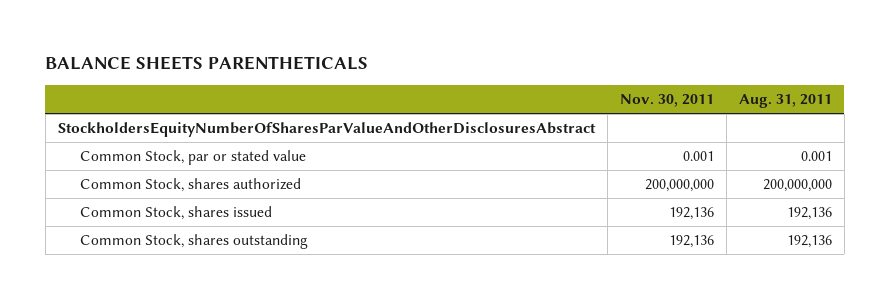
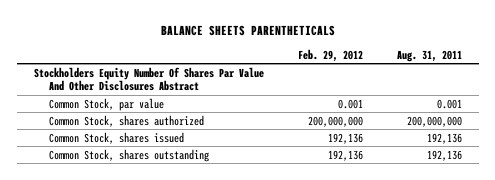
- | Nov. 30, 2011 | Aug. 31, 2011
+ | Feb. 29, 2012 | Aug. 31, 2011
- StockholdersEquityNumberOfSharesParValueAndOtherDisclosuresAbstract
- Common Stock, par or stated value | 0.001 | 0.001
+ Stockholders Equity Number Of Shares Par Value And Other Disclosures Abstract
+ Common Stock, par value | 0.001 | 0.001

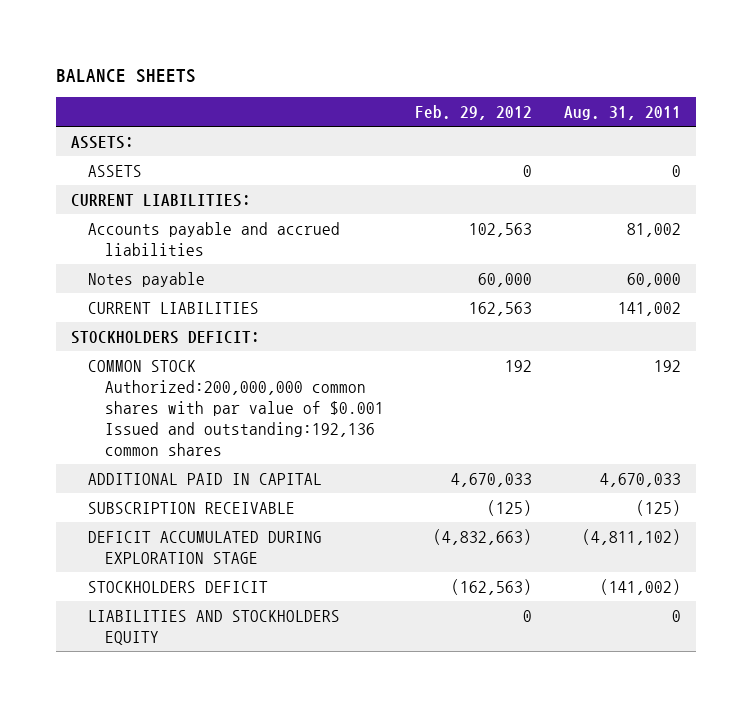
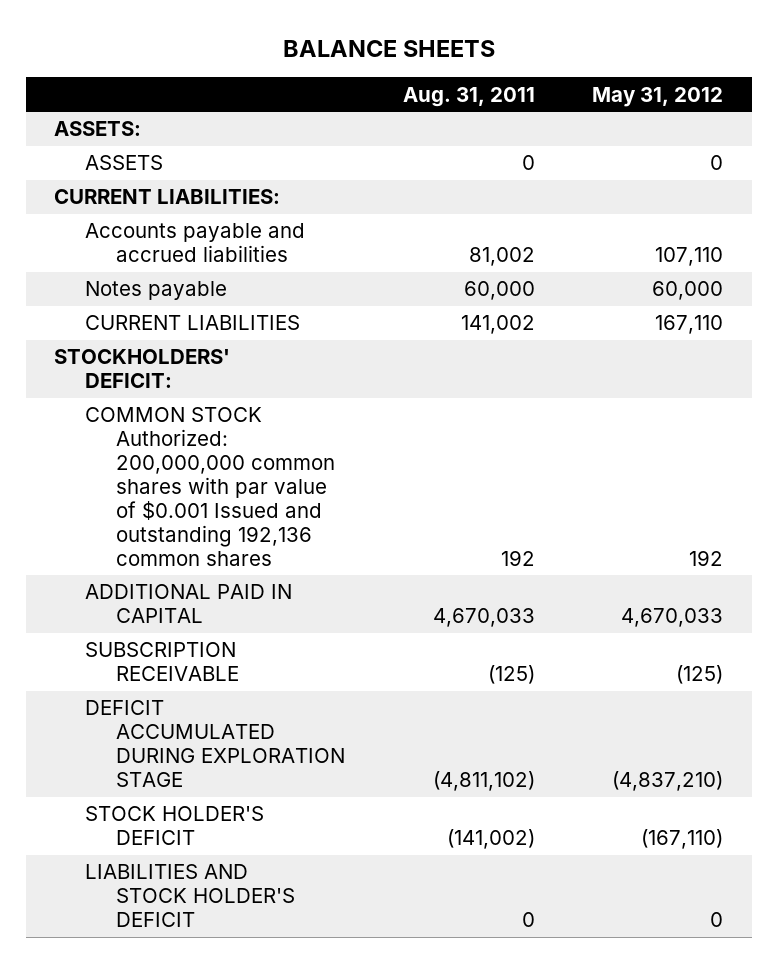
- | Feb. 29, 2012 | Aug. 31, 2011
+ | Aug. 31, 2011 | May 31, 2012
- STOCKHOLDERS DEFICIT:
- COMMON STOCK Authorized:200,000,000 common shares with par value of $0.001 Issued and outstanding:192,136 common shares | 192 | 192
+ STOCKHOLDERS' DEFICIT:
+ COMMON STOCK Authorized: 200,000,000 common shares with par value of $0.001 Issued and outstanding 192,136 common shares | 192 | 192
- STOCKHOLDERS DEFICIT | (162,563) | (141,002)
- LIABILITIES AND STOCKHOLDERS EQUITY | 0 | 0
+ STOCK HOLDER'S DEFICIT | (141,002) | (167,110)
+ LIABILITIES AND STOCK HOLDER'S DEFICIT | 0 | 0

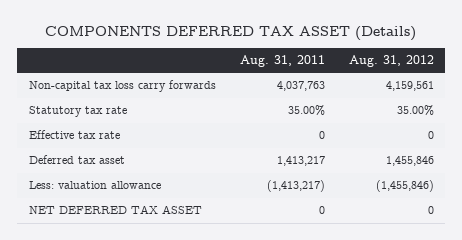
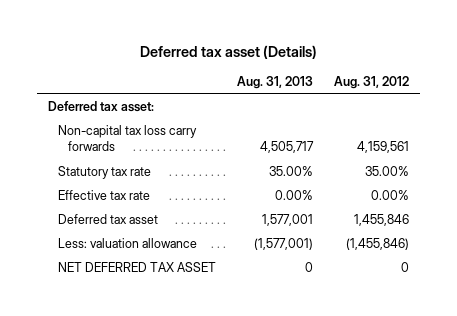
- COMPONENTS DEFERRED TAX ASSET (Details)
+ Deferred tax asset (Details)
- | Aug. 31, 2011 | Aug. 31, 2012
+ | Aug. 31, 2013 | Aug. 31, 2012
+ Deferred tax asset:
- Effective tax rate | 0 | 0
+ Effective tax rate | 0.00% | 0.00%

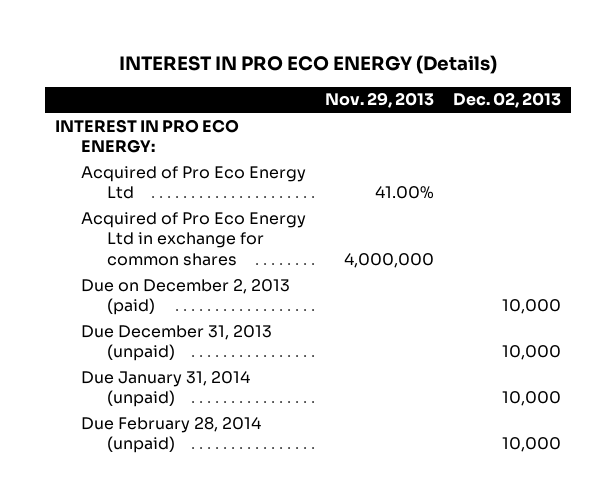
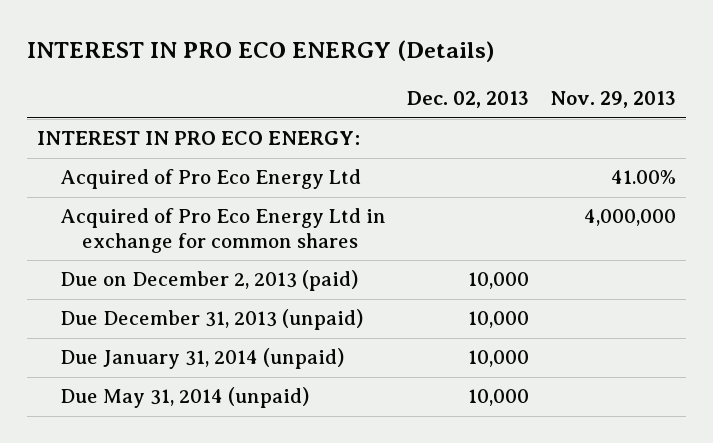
- | Nov. 29, 2013 | Dec. 02, 2013
+ | Dec. 02, 2013 | Nov. 29, 2013
- Due February 28, 2014 (unpaid) | | 10,000
+ Due May 31, 2014 (unpaid) | 10,000 |

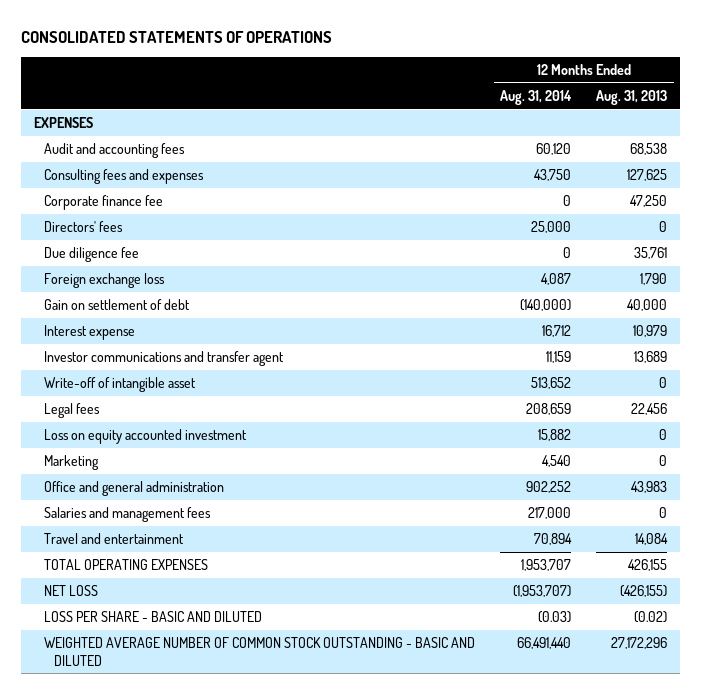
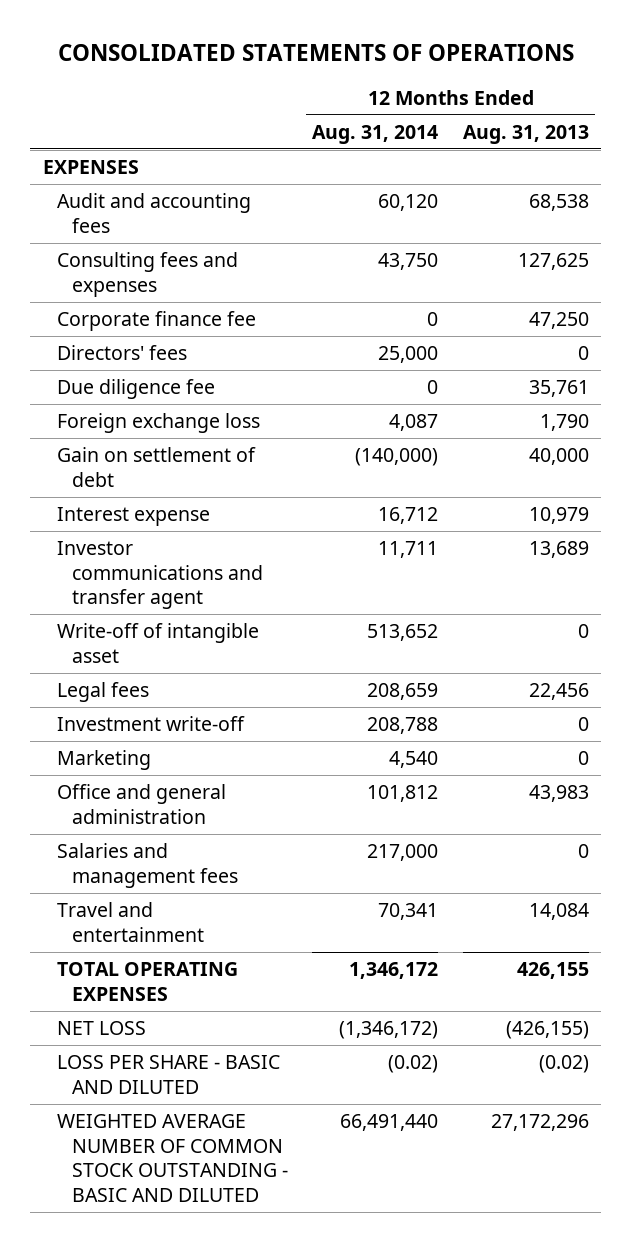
- Investor communications and transfer agent | 11,159 | 13,689
+ Investor communications and transfer agent | 11,711 | 13,689
- Loss on equity accounted investment | 15,882 | 0
+ Investment write-off | 208,788 | 0
- Office and general administration | 902,252 | 43,983
+ Office and general administration | 101,812 | 43,983
- Travel and entertainment | 70,894 | 14,084
- TOTAL OPERATING EXPENSES | 1,953,707 | 426,155
- NET LOSS | (1,953,707) | (426,155)
- LOSS PER SHARE - BASIC AND DILUTED | (0.03) | (0.02)
+ Travel and entertainment | 70,341 | 14,084
+ TOTAL OPERATING EXPENSES | 1,346,172 | 426,155
+ NET LOSS | (1,346,172) | (426,155)
+ LOSS PER SHARE - BASIC AND DILUTED | (0.02) | (0.02)

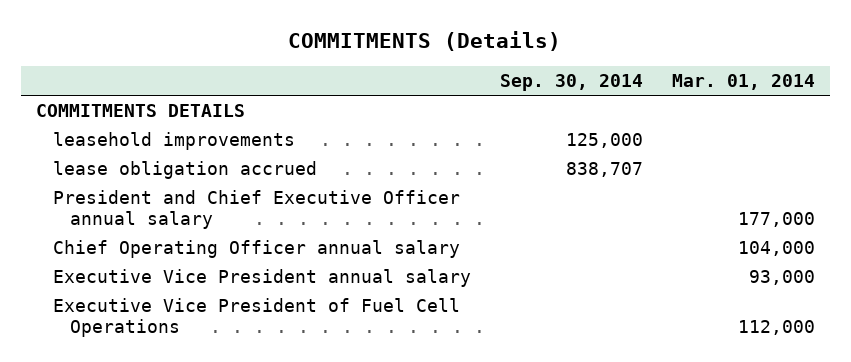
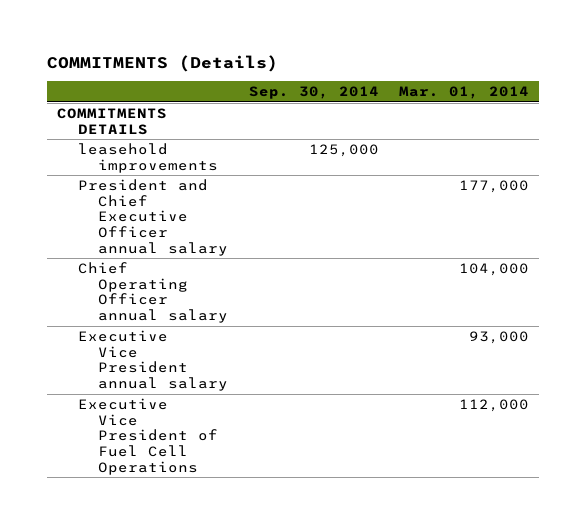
- lease obligation accrued | 838,707 |

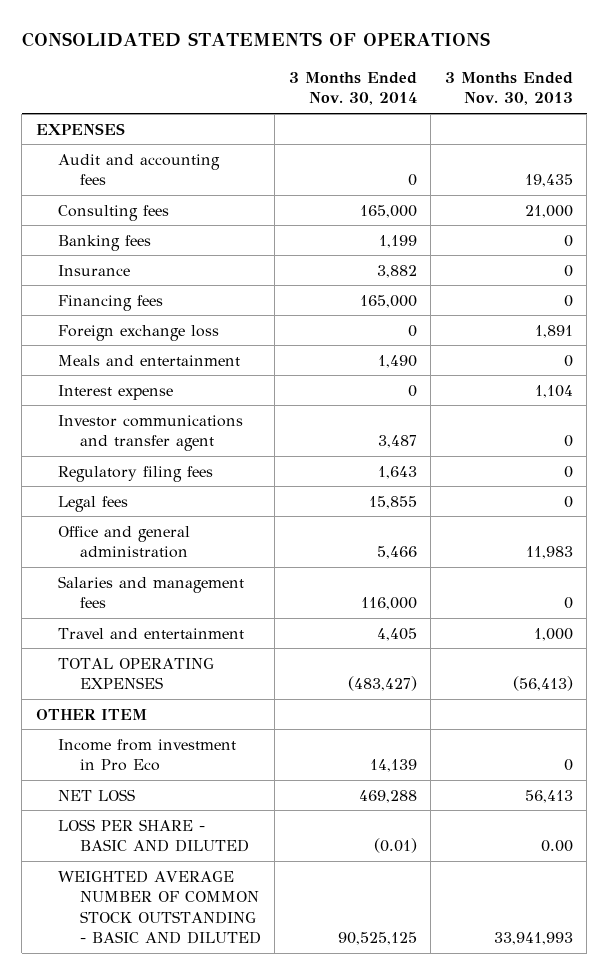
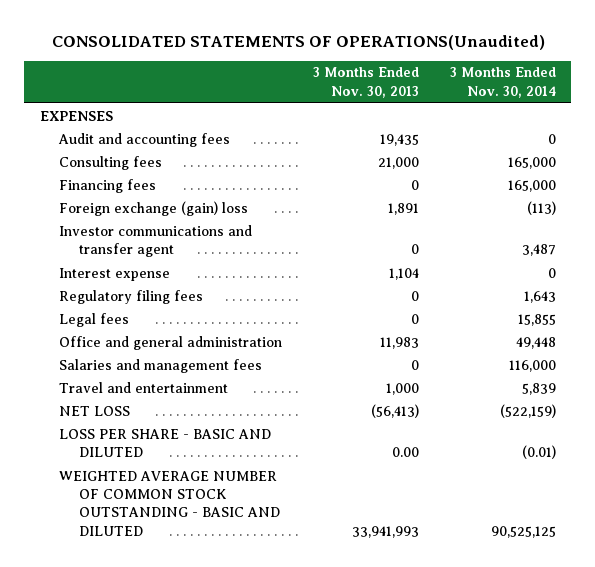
- CONSOLIDATED STATEMENTS OF OPERATIONS
+ CONSOLIDATED STATEMENTS OF OPERATIONS(Unaudited)
- | 3 Months Ended Nov. 30, 2014 | 3 Months Ended Nov. 30, 2013
+ | 3 Months Ended Nov. 30, 2013 | 3 Months Ended Nov. 30, 2014
- Banking fees | 1,199 | 0
- Insurance | 3,882 | 0
- Foreign exchange loss | 0 | 1,891
- Meals and entertainment | 1,490 | 0
+ Foreign exchange (gain) loss | 1,891 | (113)
moved down: Interest expense | 1,104 | 0
- Office and general administration | 5,466 | 11,983
+ Office and general administration | 11,983 | 49,448
- Travel and entertainment | 4,405 | 1,000
- TOTAL OPERATING EXPENSES | (483,427) | (56,413)
- OTHER ITEM
- Income from investment in Pro Eco | 14,139 | 0
- NET LOSS | 469,288 | 56,413
+ Travel and entertainment | 1,000 | 5,839
+ NET LOSS | (56,413) | (522,159)

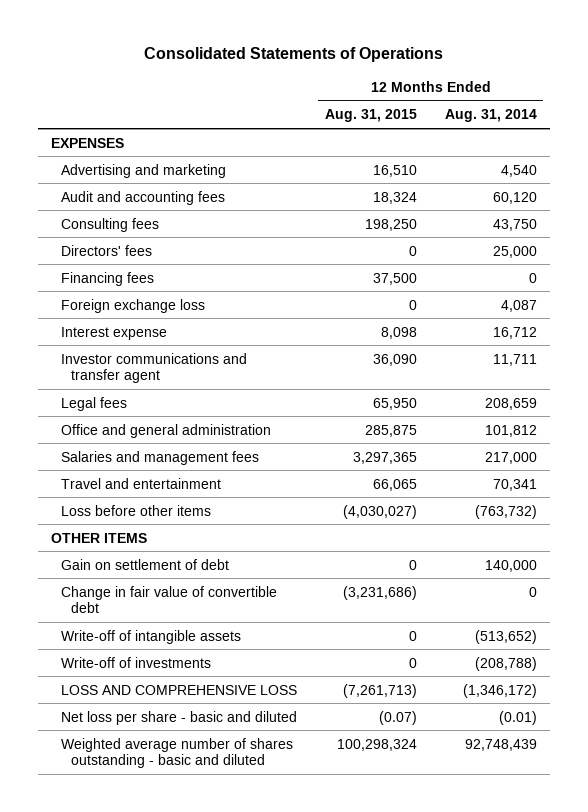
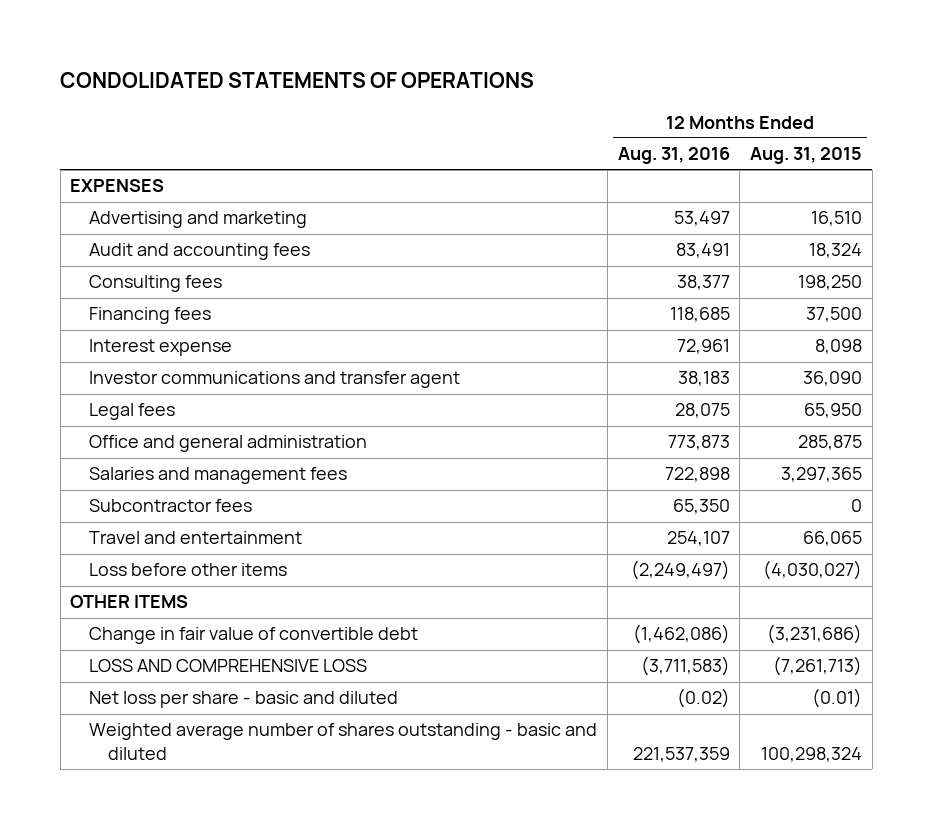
- Consolidated Statements of Operations
+ CONDOLIDATED STATEMENTS OF OPERATIONS
- | 12 Months Ended Aug. 31, 2015 | 12 Months Ended Aug. 31, 2014
+ | 12 Months Ended Aug. 31, 2016 | 12 Months Ended Aug. 31, 2015
- Directors' fees | 0 | 25,000
- Foreign exchange loss | 0 | 4,087
+ Subcontractor fees | 65,350 | 0
- Gain on settlement of debt | 0 | 140,000
- Write-off of intangible assets | 0 | (513,652)
- Write-off of investments | 0 | (208,788)
- Net loss per share - basic and diluted | (0.07) | (0.01)
+ Net loss per share - basic and diluted | (0.02) | (0.01)

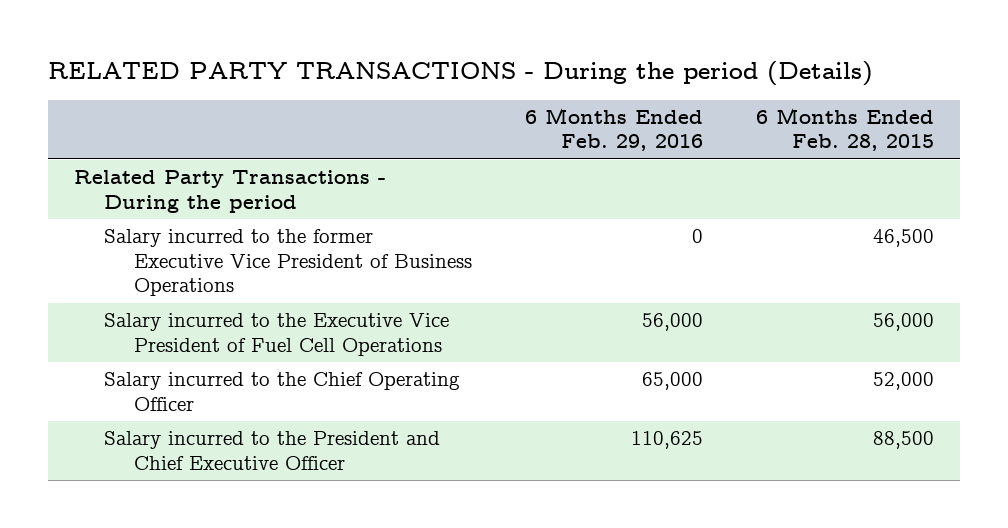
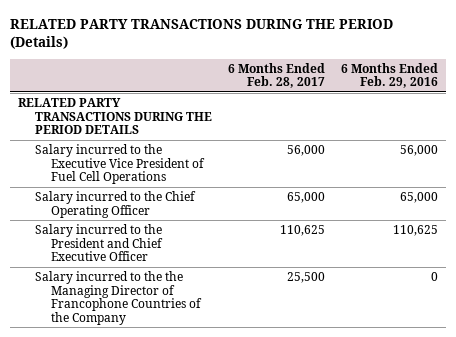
- RELATED PARTY TRANSACTIONS - During the period (Details)
+ RELATED PARTY TRANSACTIONS DURING THE PERIOD (Details)
- | 6 Months Ended Feb. 29, 2016 | 6 Months Ended Feb. 28, 2015
+ | 6 Months Ended Feb. 28, 2017 | 6 Months Ended Feb. 29, 2016
- Related Party Transactions - During the period
- Salary incurred to the former Executive Vice President of Business Operations | 0 | 46,500
+ RELATED PARTY TRANSACTIONS DURING THE PERIOD DETAILS
+ Salary incurred to the the Managing Director of Francophone Countries of the Company | 25,500 | 0

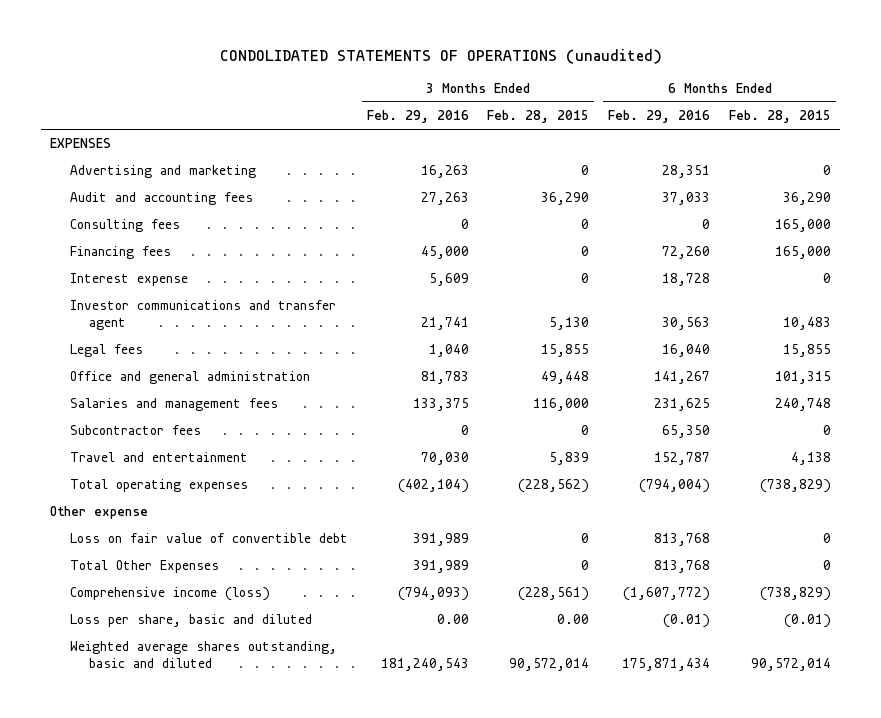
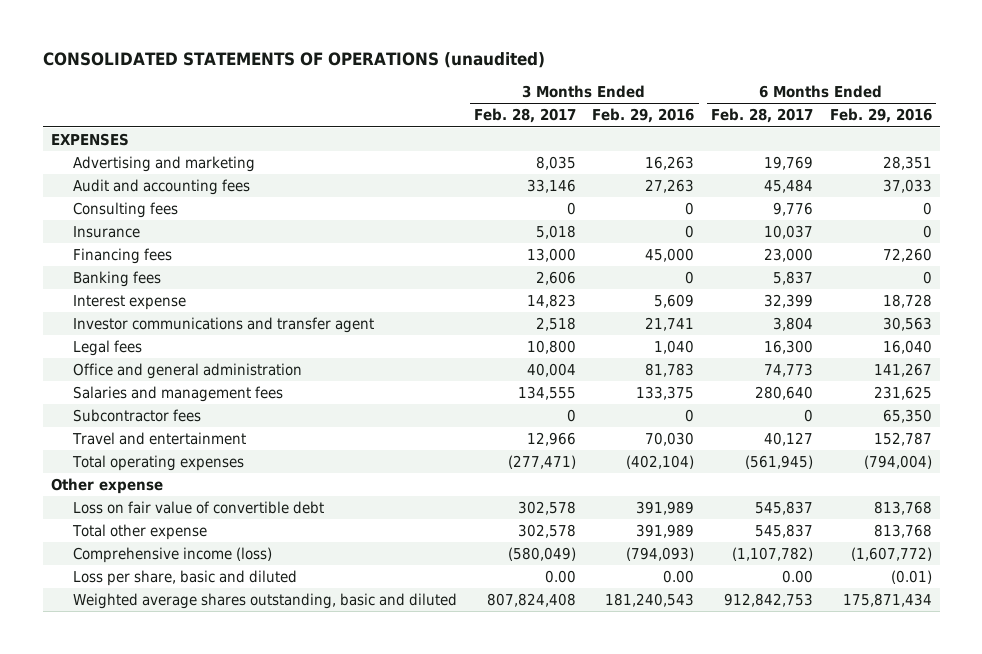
- CONDOLIDATED STATEMENTS OF OPERATIONS (unaudited)
+ CONSOLIDATED STATEMENTS OF OPERATIONS (unaudited)
- | 3 Months Ended Feb. 29, 2016 | 3 Months Ended Feb. 28, 2015 | 6 Months Ended Feb. 29, 2016 | 6 Months Ended Feb. 28, 2015
+ | 3 Months Ended Feb. 28, 2017 | 3 Months Ended Feb. 29, 2016 | 6 Months Ended Feb. 28, 2017 | 6 Months Ended Feb. 29, 2016
+ Insurance | 5,018 | 0 | 10,037 | 0
+ Banking fees | 2,606 | 0 | 5,837 | 0
- Total Other Expenses | 391,989 | 0 | 813,768 | 0
+ Total other expense | 302,578 | 391,989 | 545,837 | 813,768

